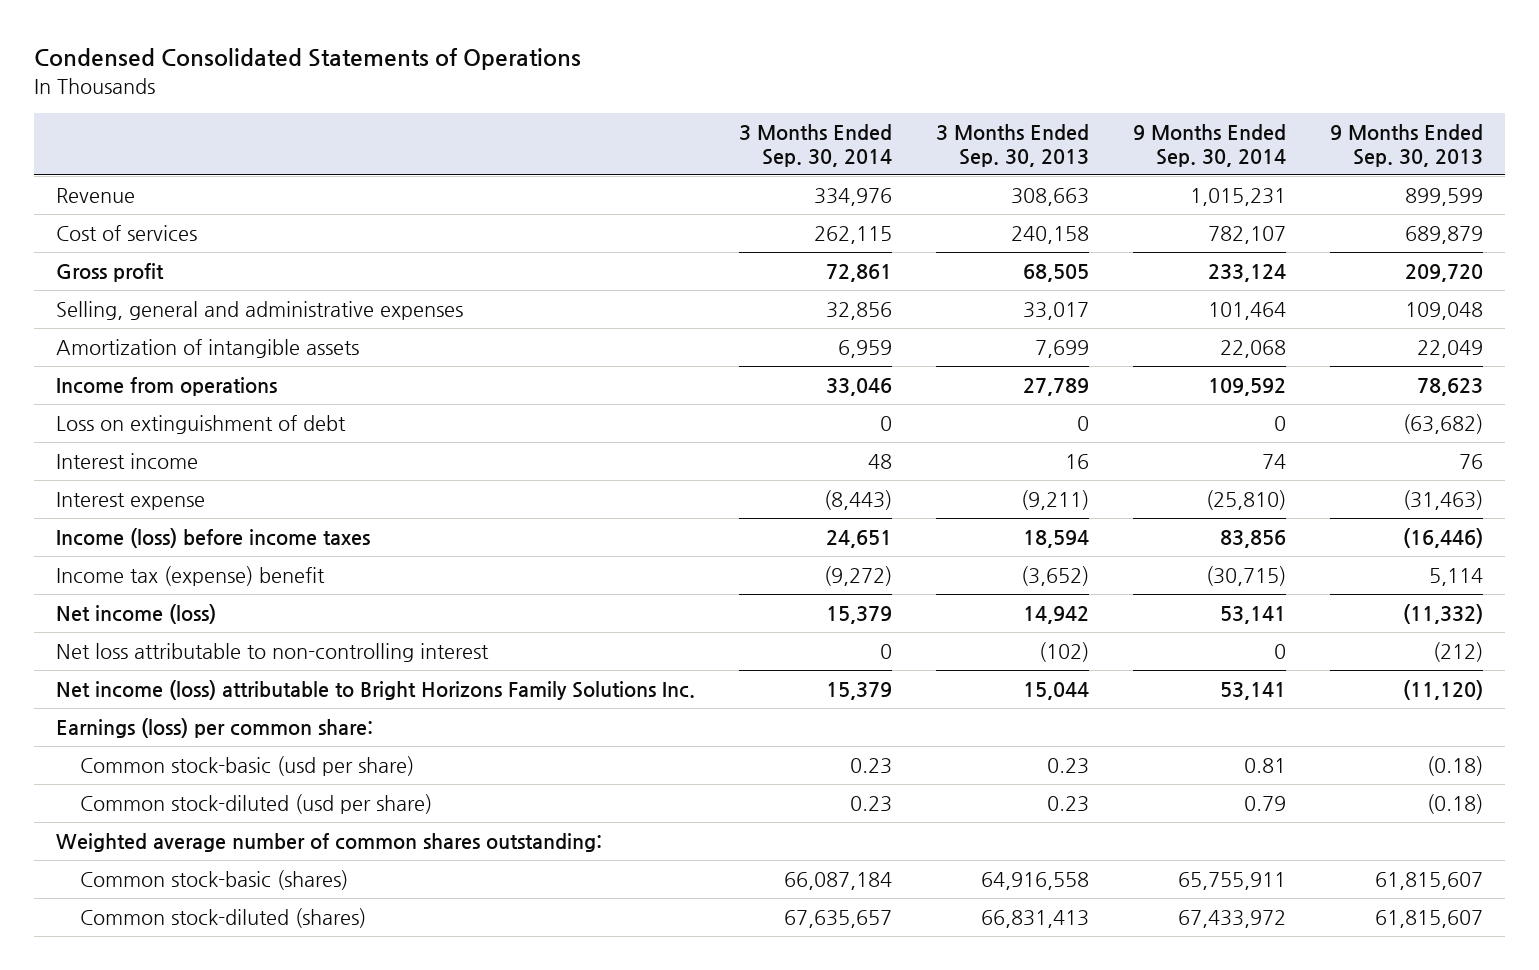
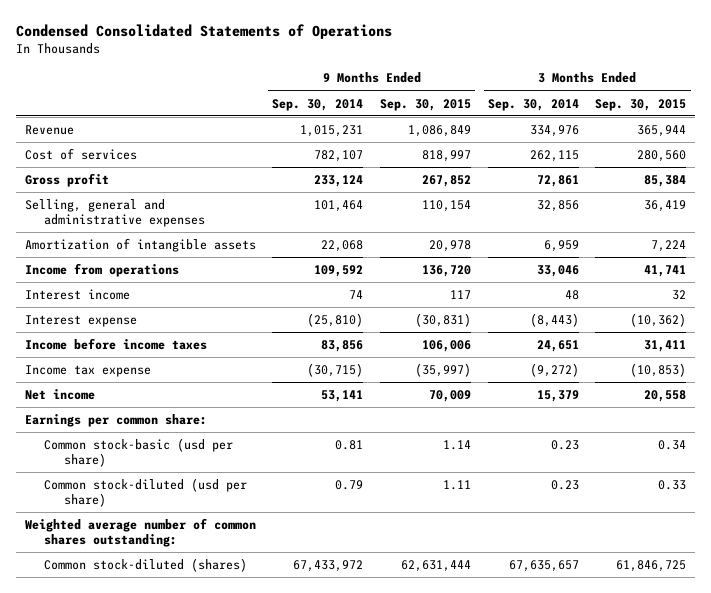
- | 3 Months Ended Sep. 30, 2014 | 3 Months Ended Sep. 30, 2013 | 9 Months Ended Sep. 30, 2014 | 9 Months Ended Sep. 30, 2013
+ | 9 Months Ended Sep. 30, 2014 | 9 Months Ended Sep. 30, 2015 | 3 Months Ended Sep. 30, 2014 | 3 Months Ended Sep. 30, 2015
- Loss on extinguishment of debt | 0 | 0 | 0 | (63,682)
- Income (loss) before income taxes | 24,651 | 18,594 | 83,856 | (16,446)
- Income tax (expense) benefit | (9,272) | (3,652) | (30,715) | 5,114
- Net income (loss) | 15,379 | 14,942 | 53,141 | (11,332)
- Net loss attributable to non-controlling interest | 0 | (102) | 0 | (212)
- Net income (loss) attributable to Bright Horizons Family Solutions Inc. | 15,379 | 15,044 | 53,141 | (11,120)
- Earnings (loss) per common share:
+ Income before income taxes | 83,856 | 106,006 | 24,651 | 31,411
+ Income tax expense | (30,715) | (35,997) | (9,272) | (10,853)
+ Net income | 53,141 | 70,009 | 15,379 | 20,558
+ Earnings per common share:
- Common stock-basic (shares) | 66,087,184 | 64,916,558 | 65,755,911 | 61,815,607

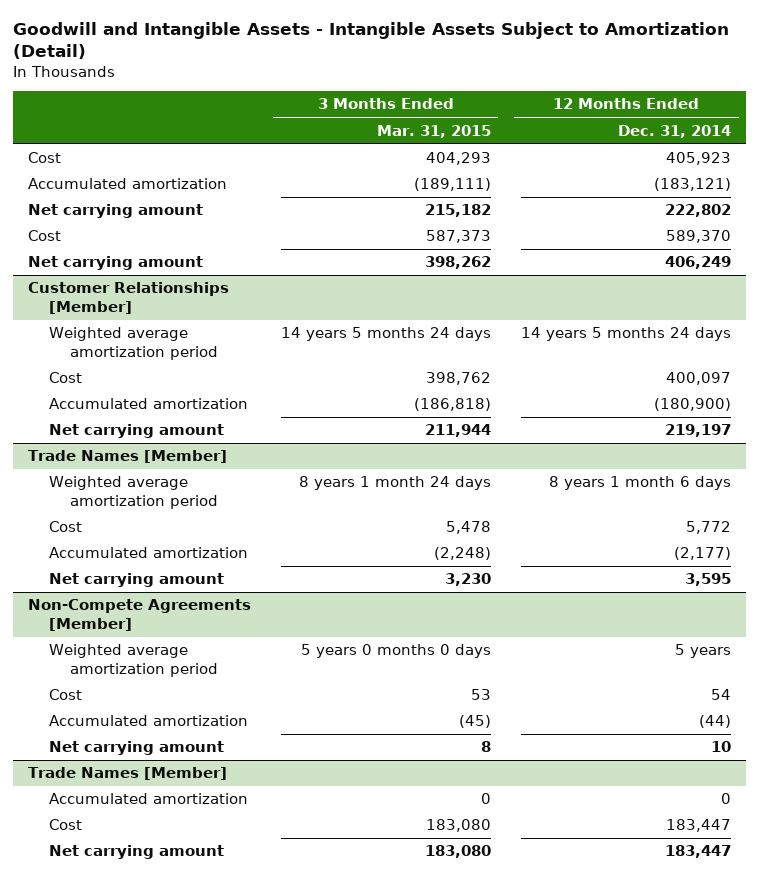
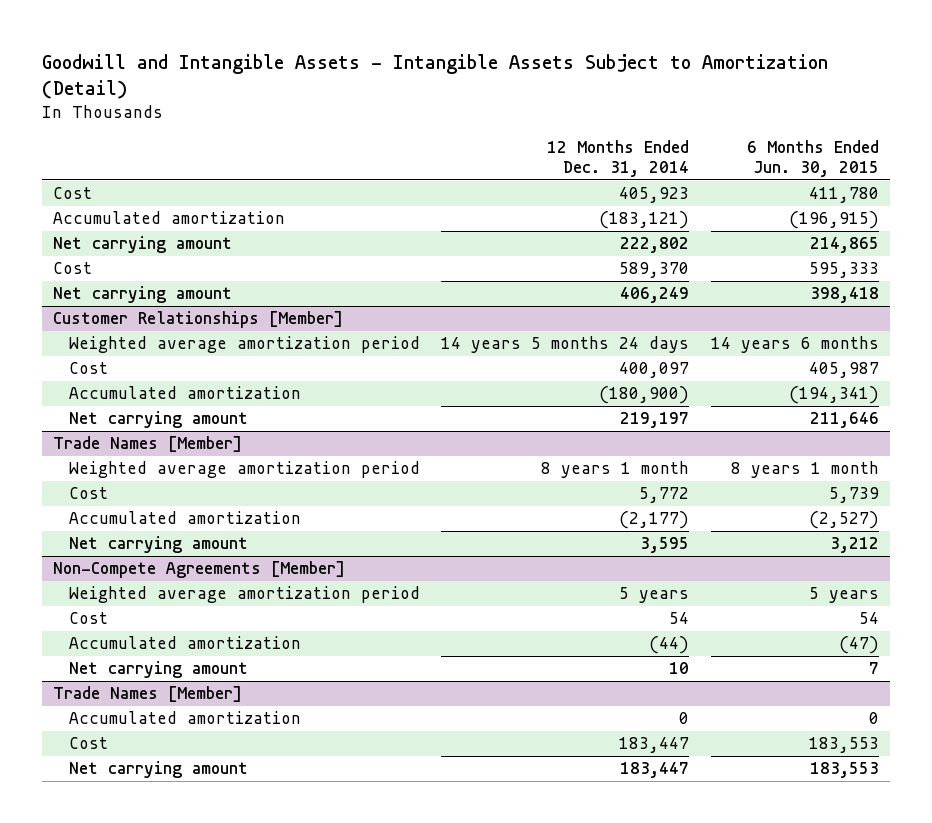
- | 3 Months Ended Mar. 31, 2015 | 12 Months Ended Dec. 31, 2014
+ | 12 Months Ended Dec. 31, 2014 | 6 Months Ended Jun. 30, 2015
@ Trade Names [Member]
- Weighted average amortization period | 8 years 1 month 24 days | 8 years 1 month 6 days
+ Weighted average amortization period | 8 years 1 month | 8 years 1 month

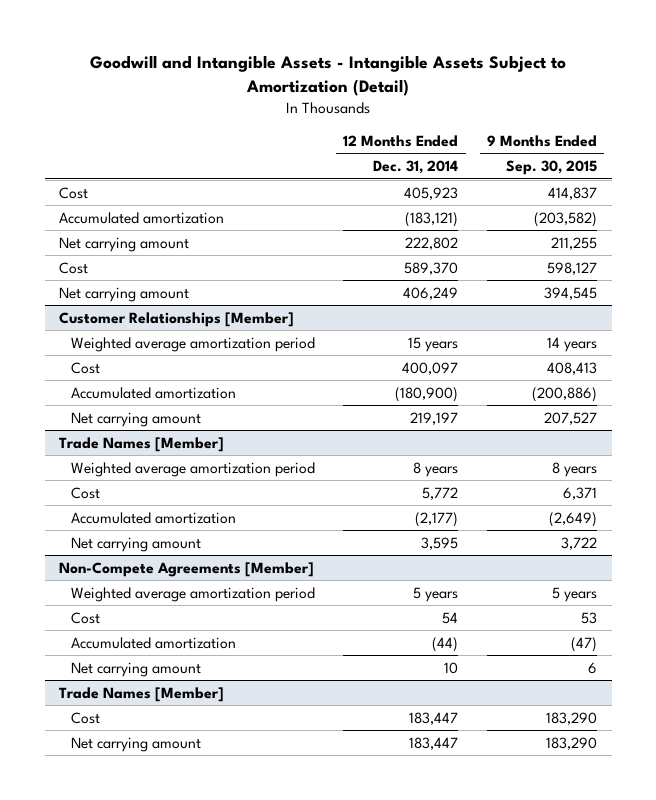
- | 12 Months Ended Dec. 31, 2014 | 6 Months Ended Jun. 30, 2015
+ | 12 Months Ended Dec. 31, 2014 | 9 Months Ended Sep. 30, 2015
@ Customer Relationships [Member]
- Weighted average amortization period | 14 years 5 months 24 days | 14 years 6 months
+ Weighted average amortization period | 15 years | 14 years
@ Trade Names [Member]
- Weighted average amortization period | 8 years 1 month | 8 years 1 month
+ Weighted average amortization period | 8 years | 8 years
- Accumulated amortization | 0 | 0

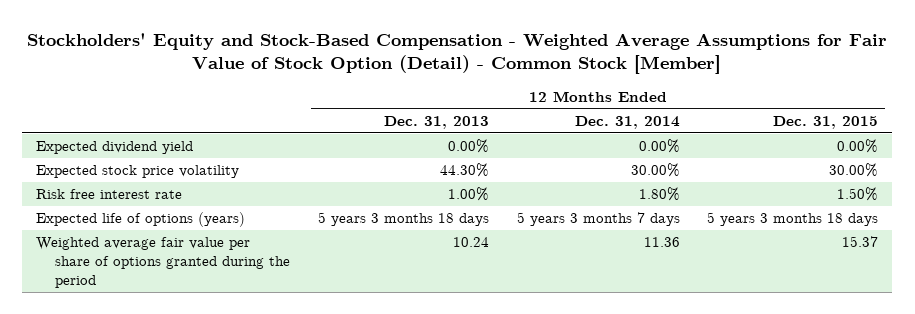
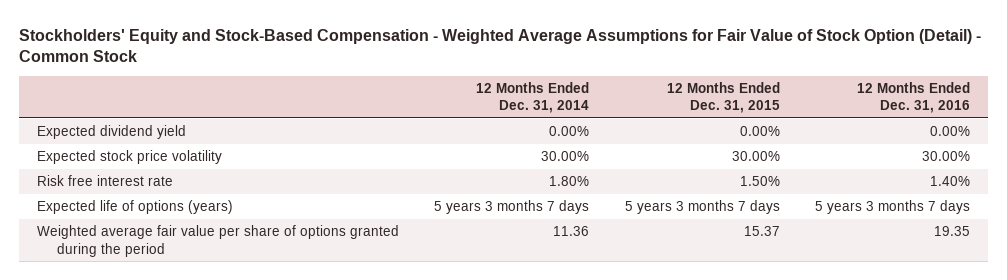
- Stockholders' Equity and Stock-Based Compensation - Weighted Average Assumptions for Fair Value of Stock Option (Detail) - Common Stock [Member]
+ Stockholders' Equity and Stock-Based Compensation - Weighted Average Assumptions for Fair Value of Stock Option (Detail) - Common Stock
- | 12 Months Ended Dec. 31, 2013 | 12 Months Ended Dec. 31, 2014 | 12 Months Ended Dec. 31, 2015
+ | 12 Months Ended Dec. 31, 2014 | 12 Months Ended Dec. 31, 2015 | 12 Months Ended Dec. 31, 2016
- Expected life of options (years) | 5 years 3 months 18 days | 5 years 3 months 7 days | 5 years 3 months 18 days
+ Expected life of options (years) | 5 years 3 months 7 days | 5 years 3 months 7 days | 5 years 3 months 7 days

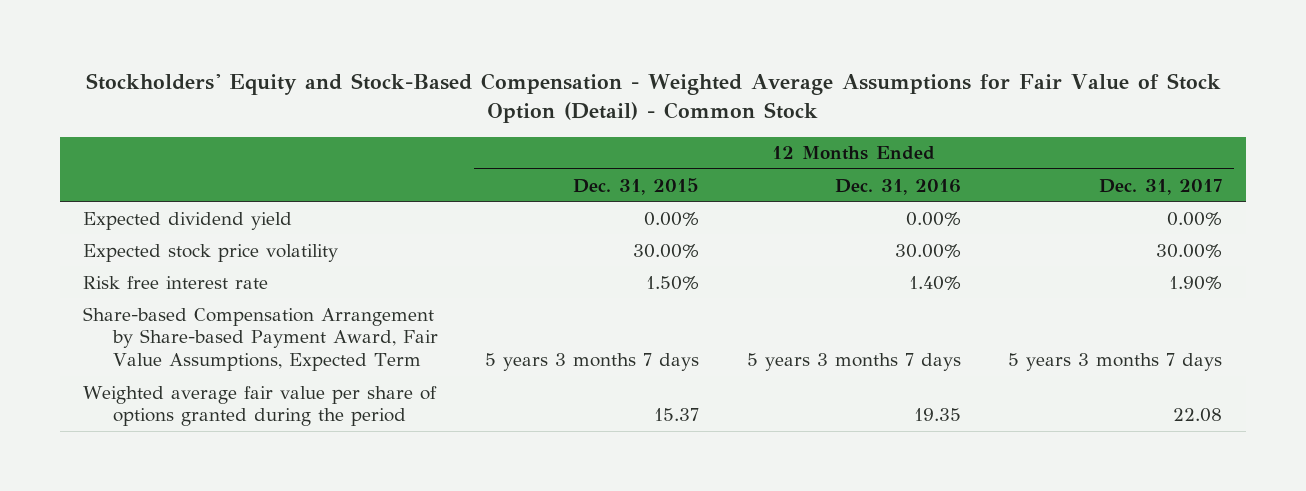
- | 12 Months Ended Dec. 31, 2014 | 12 Months Ended Dec. 31, 2015 | 12 Months Ended Dec. 31, 2016
+ | 12 Months Ended Dec. 31, 2015 | 12 Months Ended Dec. 31, 2016 | 12 Months Ended Dec. 31, 2017
- Expected life of options (years) | 5 years 3 months 7 days | 5 years 3 months 7 days | 5 years 3 months 7 days
+ Share-based Compensation Arrangement by Share-based Payment Award, Fair Value Assumptions, Expected Term | 5 years 3 months 7 days | 5 years 3 months 7 days | 5 years 3 months 7 days

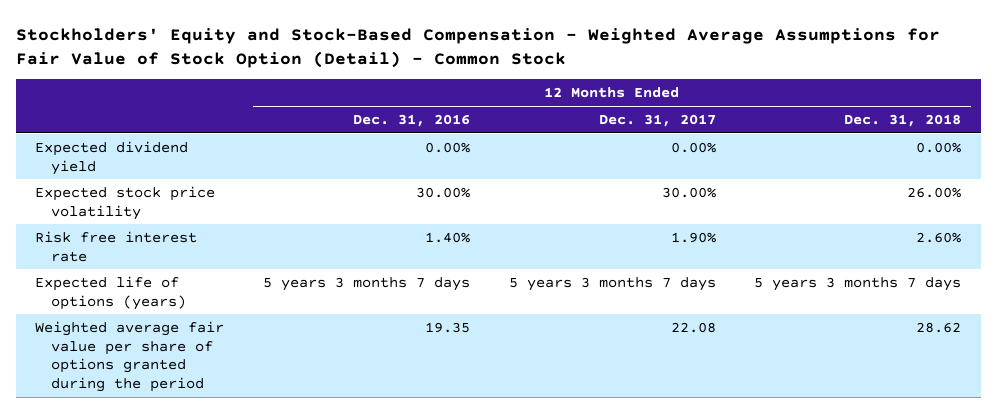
- | 12 Months Ended Dec. 31, 2015 | 12 Months Ended Dec. 31, 2016 | 12 Months Ended Dec. 31, 2017
+ | 12 Months Ended Dec. 31, 2016 | 12 Months Ended Dec. 31, 2017 | 12 Months Ended Dec. 31, 2018
- Share-based Compensation Arrangement by Share-based Payment Award, Fair Value Assumptions, Expected Term | 5 years 3 months 7 days | 5 years 3 months 7 days | 5 years 3 months 7 days
+ Expected life of options (years) | 5 years 3 months 7 days | 5 years 3 months 7 days | 5 years 3 months 7 days

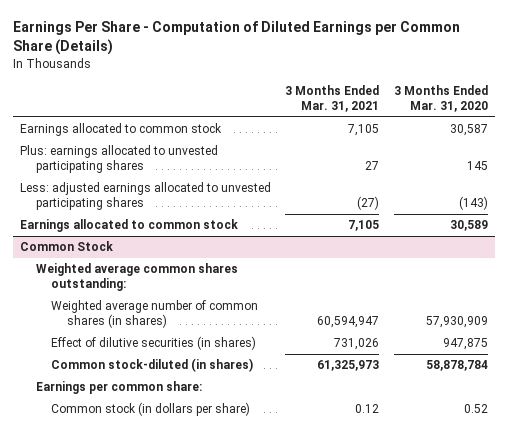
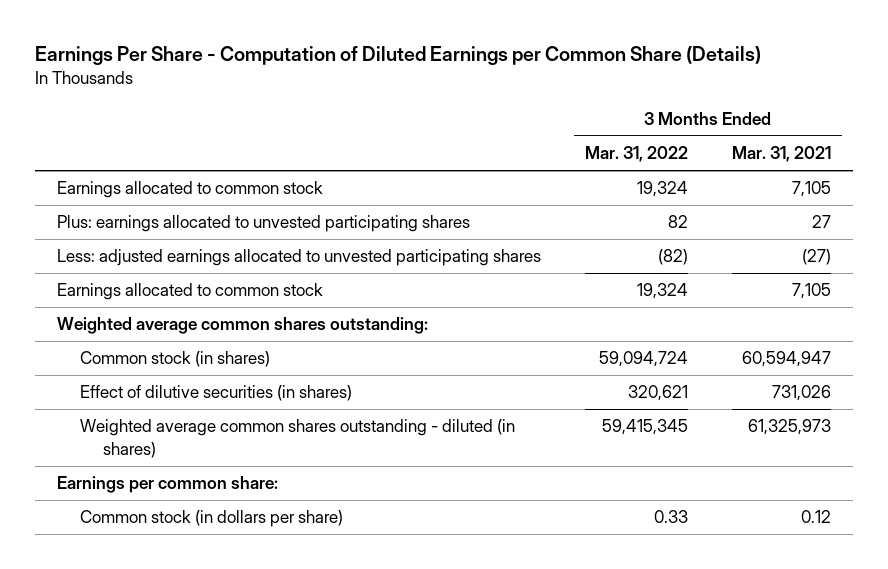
- | 3 Months Ended Mar. 31, 2021 | 3 Months Ended Mar. 31, 2020
+ | 3 Months Ended Mar. 31, 2022 | 3 Months Ended Mar. 31, 2021
- Common Stock
- Weighted average number of common shares (in shares) | 60,594,947 | 57,930,909
+ Common stock (in shares) | 59,094,724 | 60,594,947
- Common stock-diluted (in shares) | 61,325,973 | 58,878,784
+ Weighted average common shares outstanding - diluted (in shares) | 59,415,345 | 61,325,973

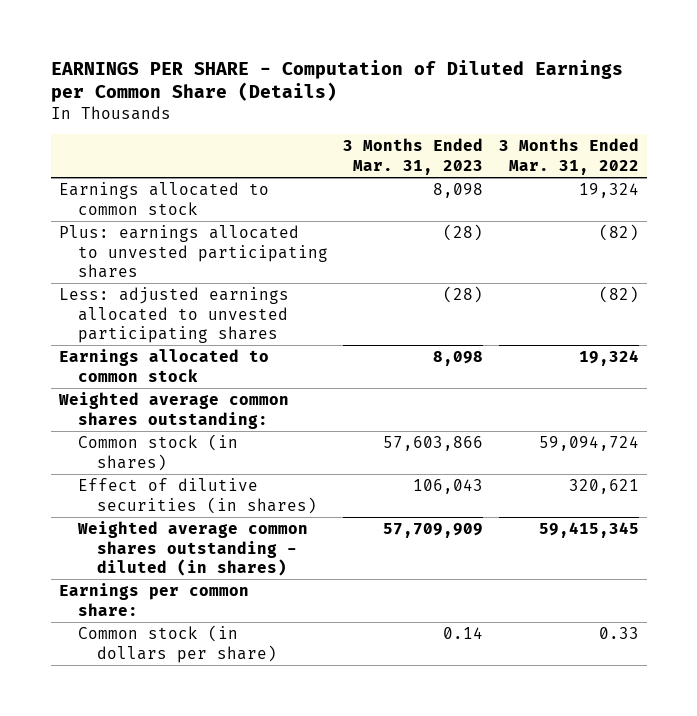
- Earnings Per Share - Computation of Diluted Earnings per Common Share (Details)
+ EARNINGS PER SHARE - Computation of Diluted Earnings per Common Share (Details)
- | 3 Months Ended Mar. 31, 2022 | 3 Months Ended Mar. 31, 2021
+ | 3 Months Ended Mar. 31, 2023 | 3 Months Ended Mar. 31, 2022
- Plus: earnings allocated to unvested participating shares | 82 | 27
+ Plus: earnings allocated to unvested participating shares | (28) | (82)

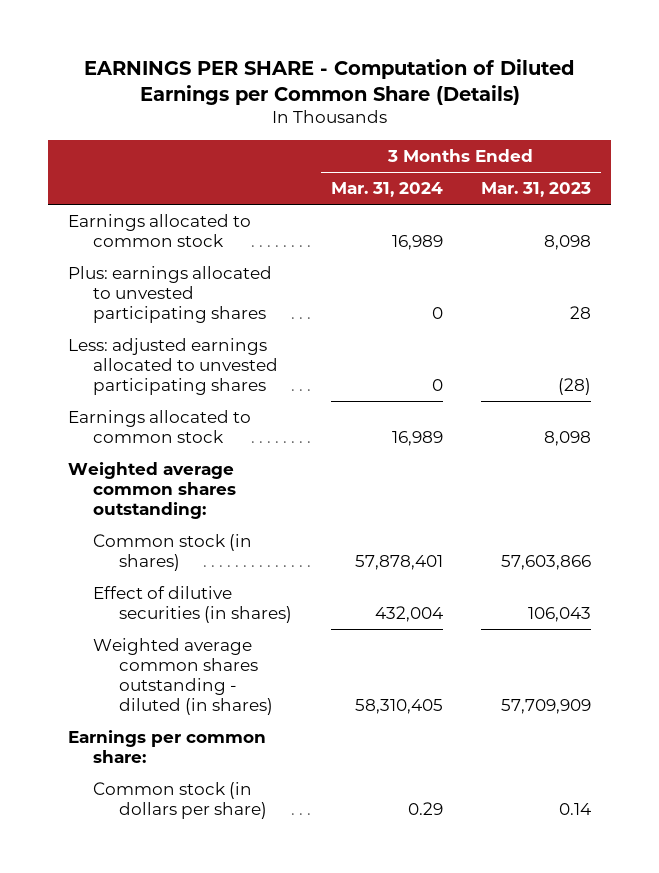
- | 3 Months Ended Mar. 31, 2023 | 3 Months Ended Mar. 31, 2022
+ | 3 Months Ended Mar. 31, 2024 | 3 Months Ended Mar. 31, 2023
- Plus: earnings allocated to unvested participating shares | (28) | (82)
+ Plus: earnings allocated to unvested participating shares | 0 | 28

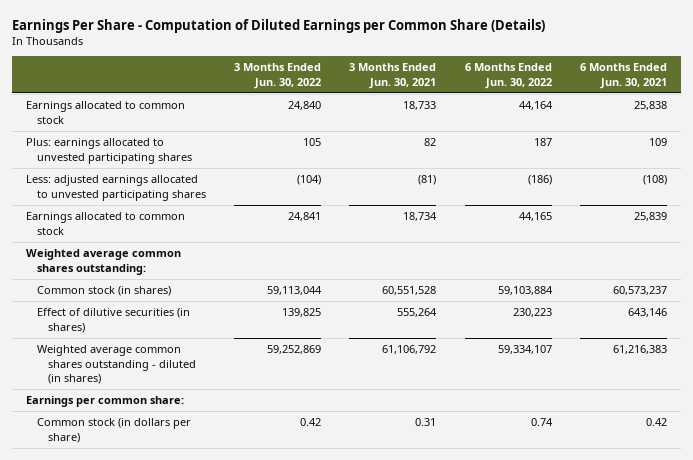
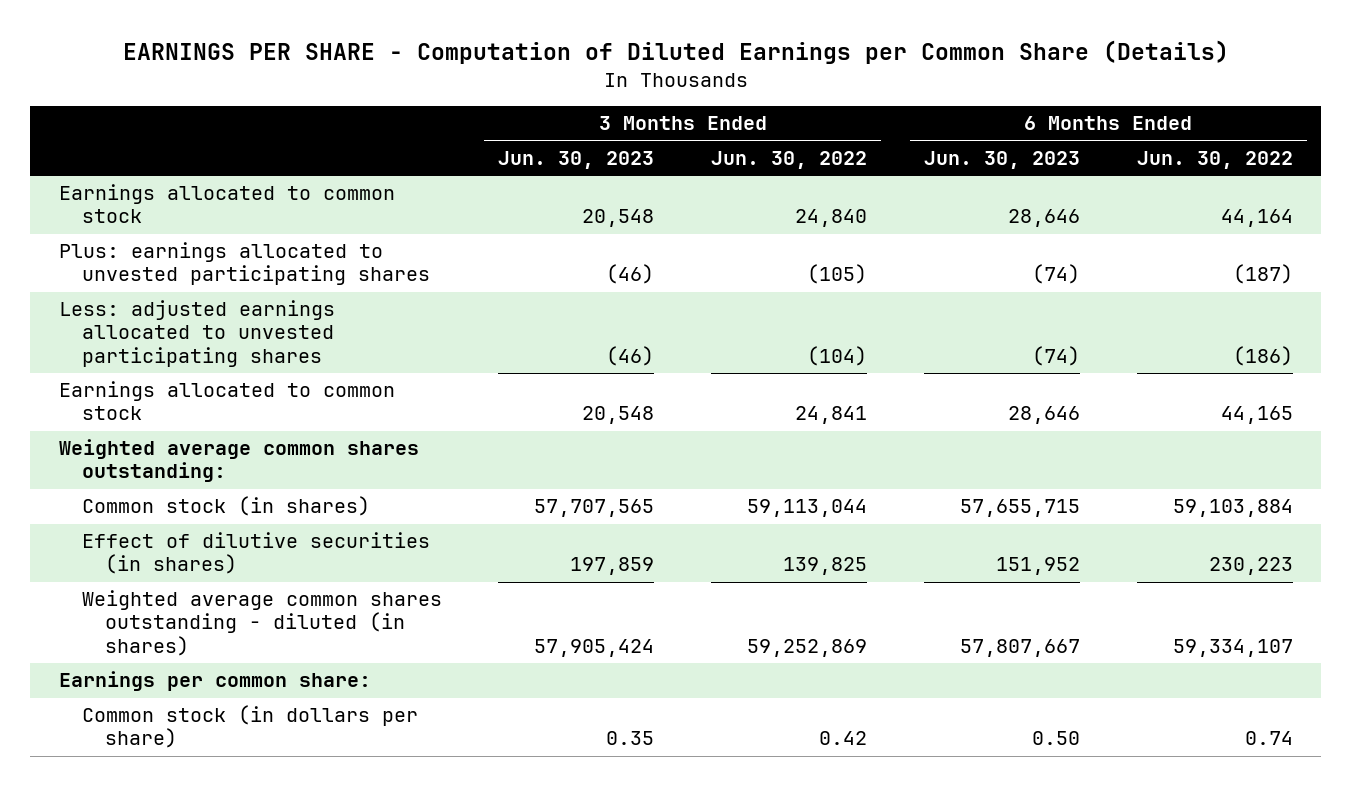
- Earnings Per Share - Computation of Diluted Earnings per Common Share (Details)
+ EARNINGS PER SHARE - Computation of Diluted Earnings per Common Share (Details)
- | 3 Months Ended Jun. 30, 2022 | 3 Months Ended Jun. 30, 2021 | 6 Months Ended Jun. 30, 2022 | 6 Months Ended Jun. 30, 2021
+ | 3 Months Ended Jun. 30, 2023 | 3 Months Ended Jun. 30, 2022 | 6 Months Ended Jun. 30, 2023 | 6 Months Ended Jun. 30, 2022
- Plus: earnings allocated to unvested participating shares | 105 | 82 | 187 | 109
+ Plus: earnings allocated to unvested participating shares | (46) | (105) | (74) | (187)

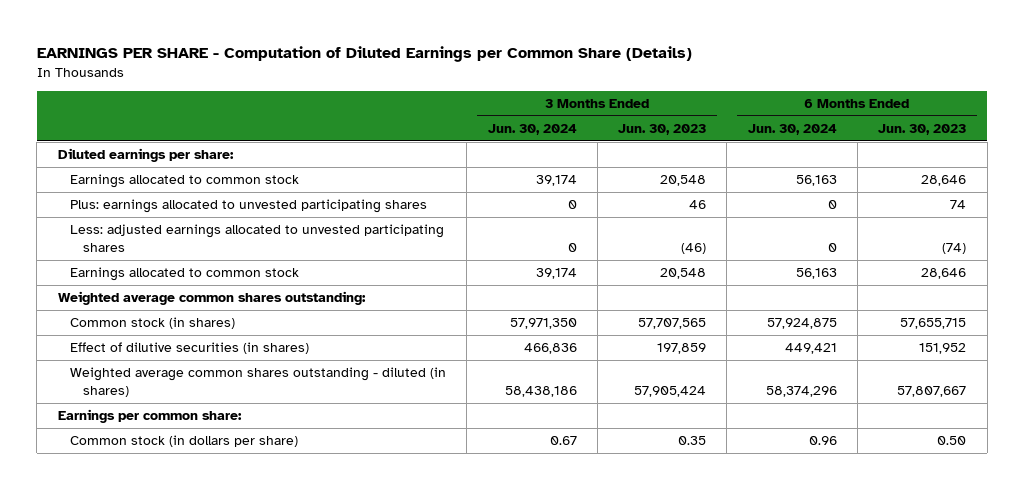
- | 3 Months Ended Jun. 30, 2023 | 3 Months Ended Jun. 30, 2022 | 6 Months Ended Jun. 30, 2023 | 6 Months Ended Jun. 30, 2022
+ | 3 Months Ended Jun. 30, 2024 | 3 Months Ended Jun. 30, 2023 | 6 Months Ended Jun. 30, 2024 | 6 Months Ended Jun. 30, 2023
+ Diluted earnings per share:
- Plus: earnings allocated to unvested participating shares | (46) | (105) | (74) | (187)
+ Plus: earnings allocated to unvested participating shares | 0 | 46 | 0 | 74

